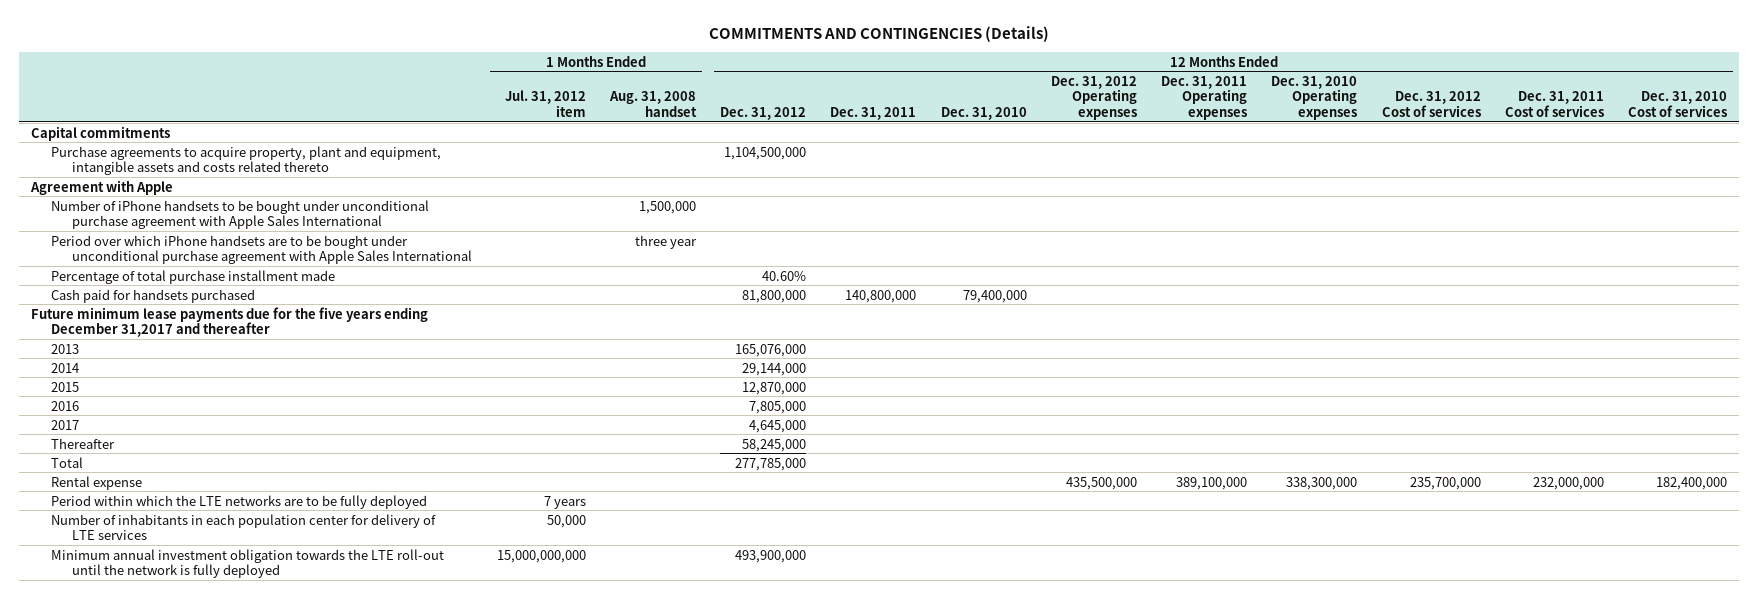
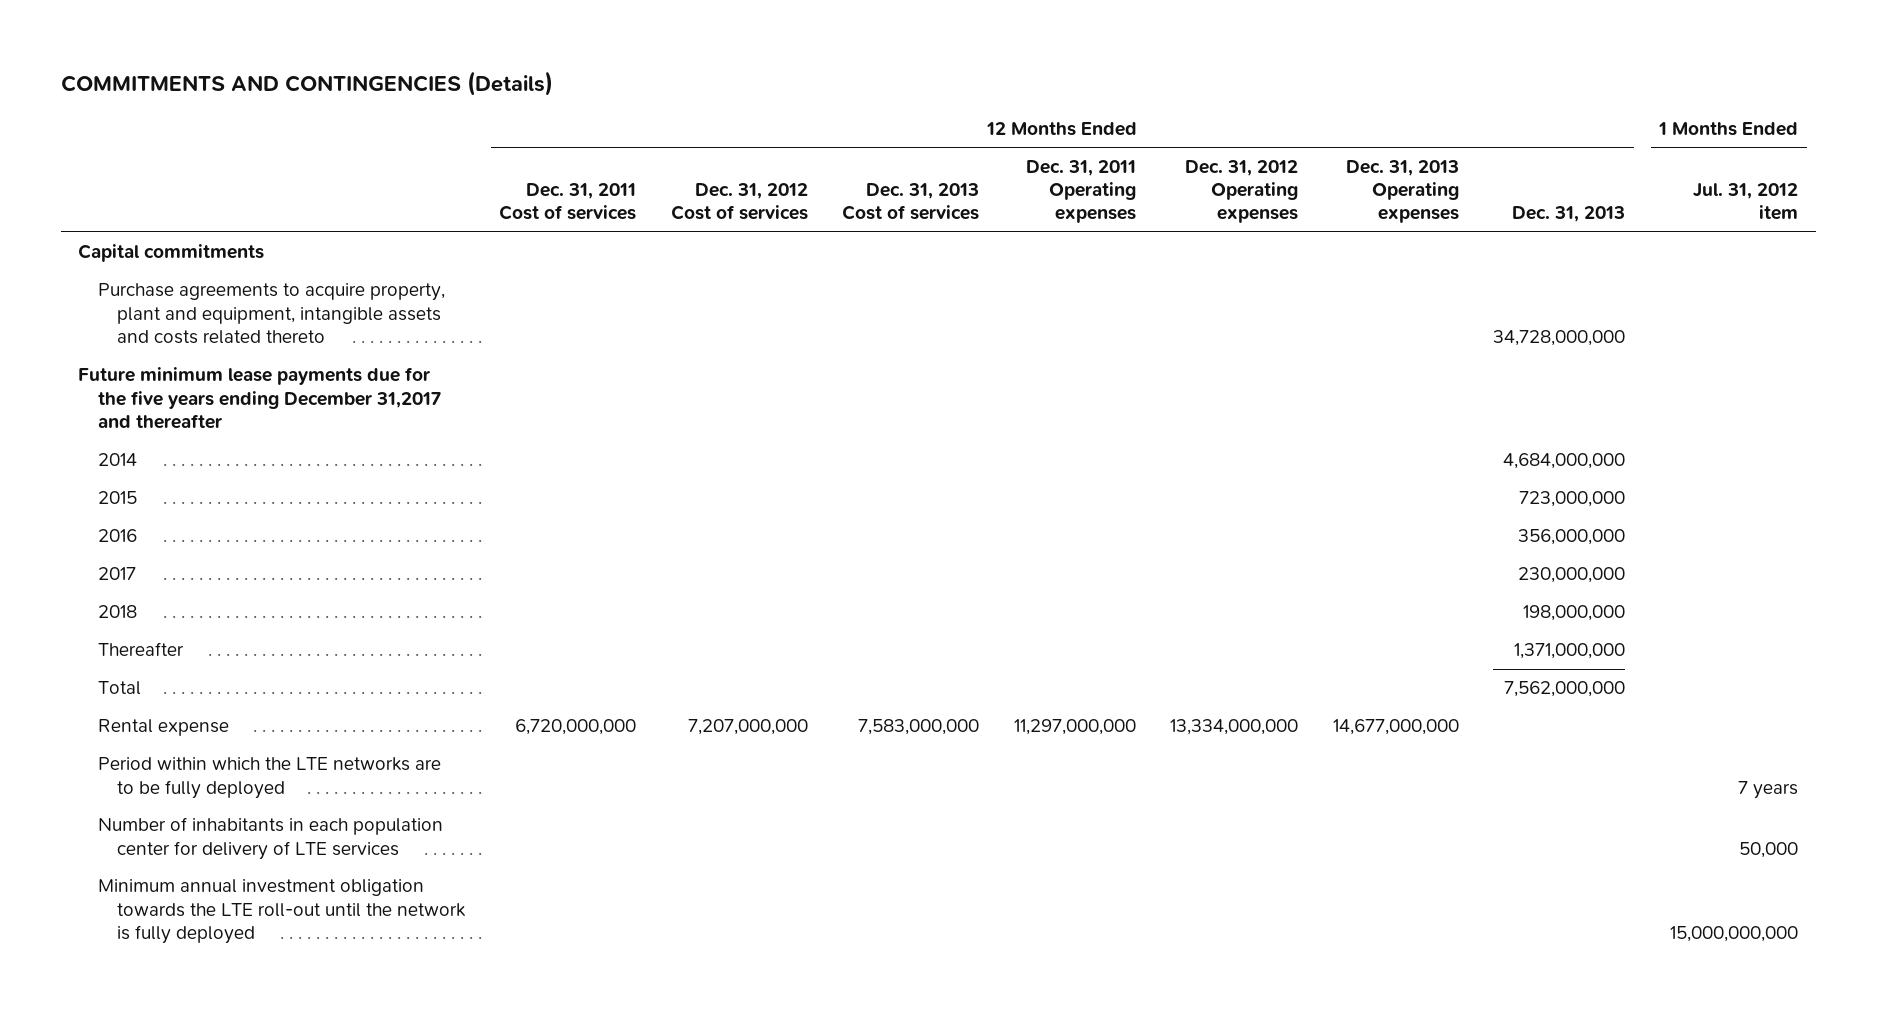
- | 1 Months Ended Jul. 31, 2012 item | 1 Months Ended Aug. 31, 2008 handset | 12 Months Ended Dec. 31, 2012 | 12 Months Ended Dec. 31, 2011 | 12 Months Ended Dec. 31, 2010 | 12 Months Ended Dec. 31, 2012 Operating expenses | 12 Months Ended Dec. 31, 2011 Operating expenses | 12 Months Ended Dec. 31, 2010 Operating expenses | 12 Months Ended Dec. 31, 2012 Cost of services | 12 Months Ended Dec. 31, 2011 Cost of services | 12 Months Ended Dec. 31, 2010 Cost of services
+ | 12 Months Ended Dec. 31, 2011 Cost of services | 12 Months Ended Dec. 31, 2012 Cost of services | 12 Months Ended Dec. 31, 2013 Cost of services | 12 Months Ended Dec. 31, 2011 Operating expenses | 12 Months Ended Dec. 31, 2012 Operating expenses | 12 Months Ended Dec. 31, 2013 Operating expenses | 12 Months Ended Dec. 31, 2013 | 1 Months Ended Jul. 31, 2012 item
- Agreement with Apple
- Number of iPhone handsets to be bought under unconditional purchase agreement with Apple Sales International | | 1,500,000 | | | | | | | | |
- Period over which iPhone handsets are to be bought under unconditional purchase agreement with Apple Sales International | | three year | | | | | | | | |
- Percentage of total purchase installment made | | | 40.60% | | | | | | | |
- Cash paid for handsets purchased | | | 81,800,000 | 140,800,000 | 79,400,000 | | | | | |
- 2013 | | | 165,076,000 | | | | | | | |
+ 2018 | | | | | | | 198,000,000 |
- Rental expense | | | | | | 435,500,000 | 389,100,000 | 338,300,000 | 235,700,000 | 232,000,000 | 182,400,000
+ Rental expense | 6,720,000,000 | 7,207,000,000 | 7,583,000,000 | 11,297,000,000 | 13,334,000,000 | 14,677,000,000 | |

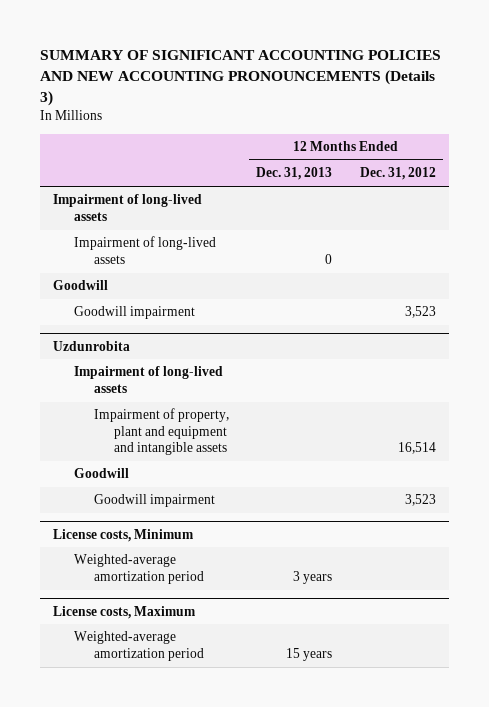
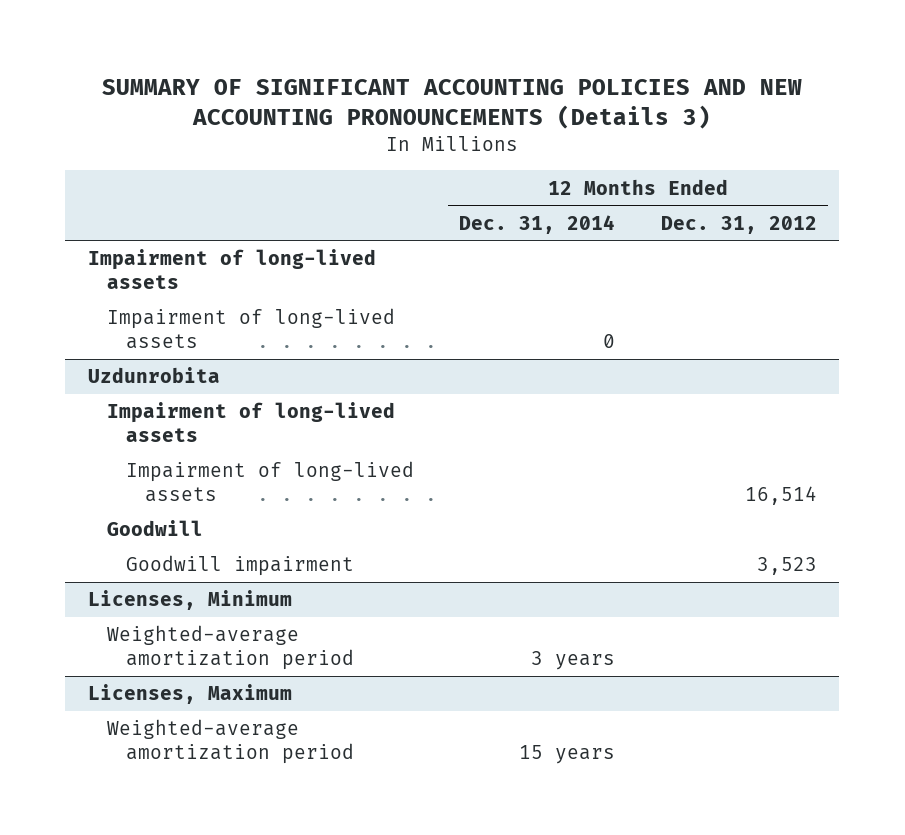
- | 12 Months Ended Dec. 31, 2013 | 12 Months Ended Dec. 31, 2012
+ | 12 Months Ended Dec. 31, 2014 | 12 Months Ended Dec. 31, 2012
- Goodwill
- Goodwill impairment | | 3,523
@ Uzdunrobita
- Impairment of property, plant and equipment and intangible assets | | 16,514
+ Impairment of long-lived assets | | 16,514
- License costs, Minimum
- Weighted-average amortization period | 3 years |
- License costs, Maximum
- Weighted-average amortization period | 15 years |
+ Licenses, Minimum
+ Weighted-average amortization period | 3 years |
+ Licenses, Maximum
+ Weighted-average amortization period | 15 years |

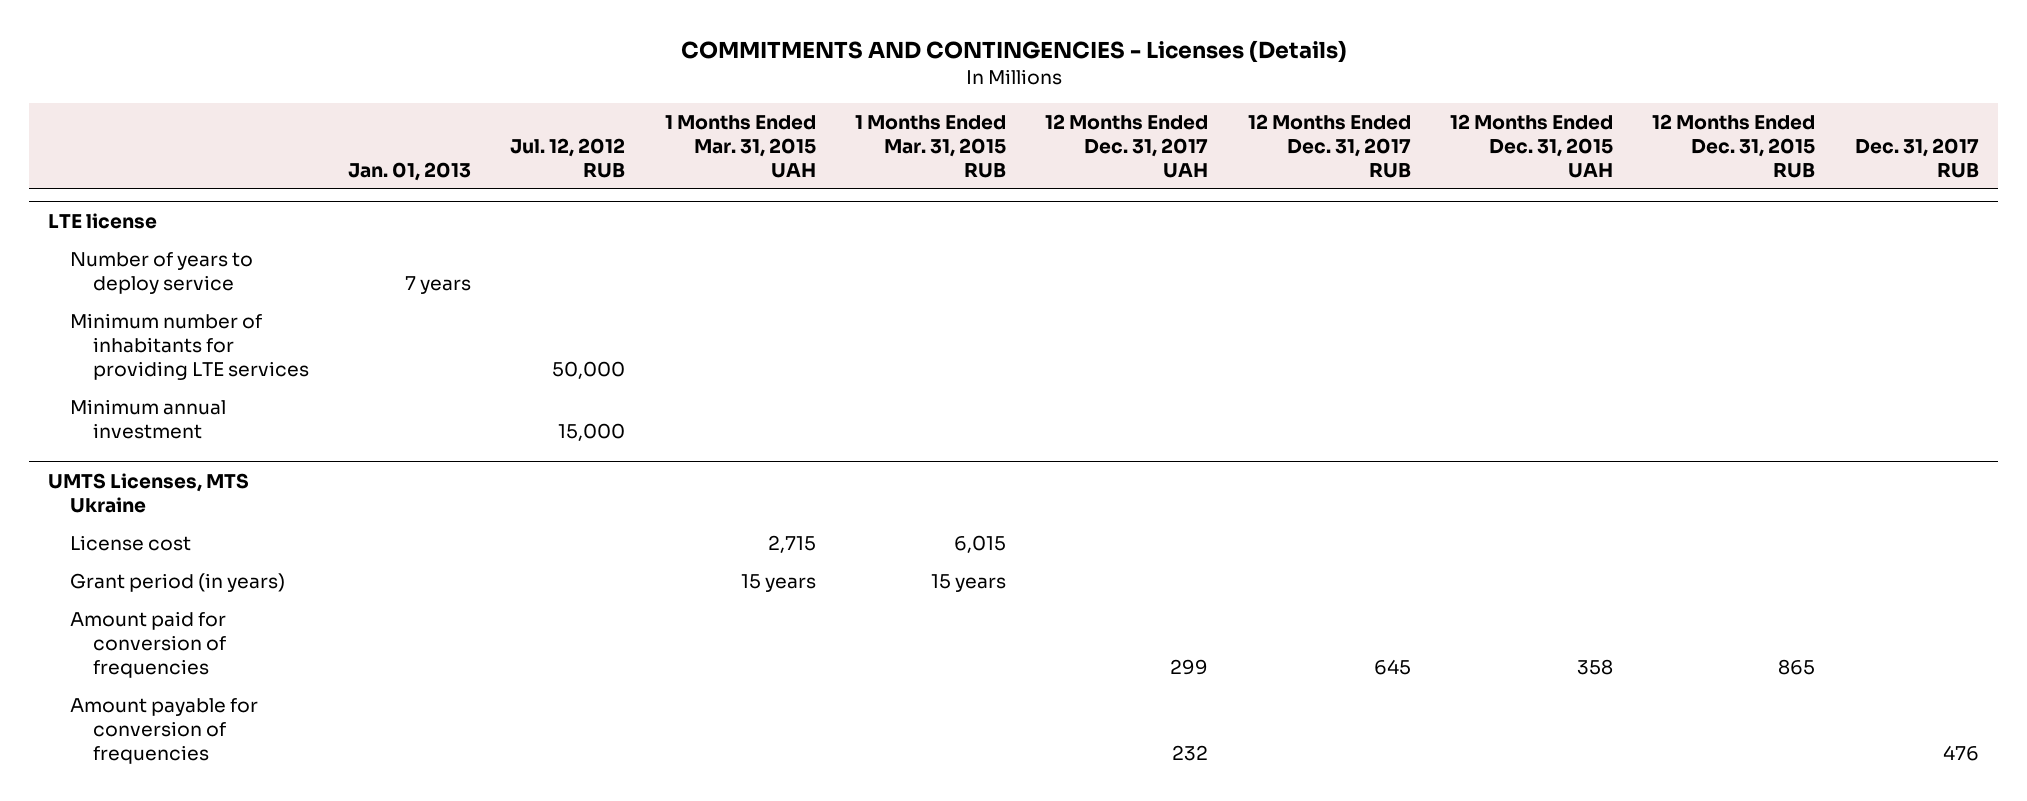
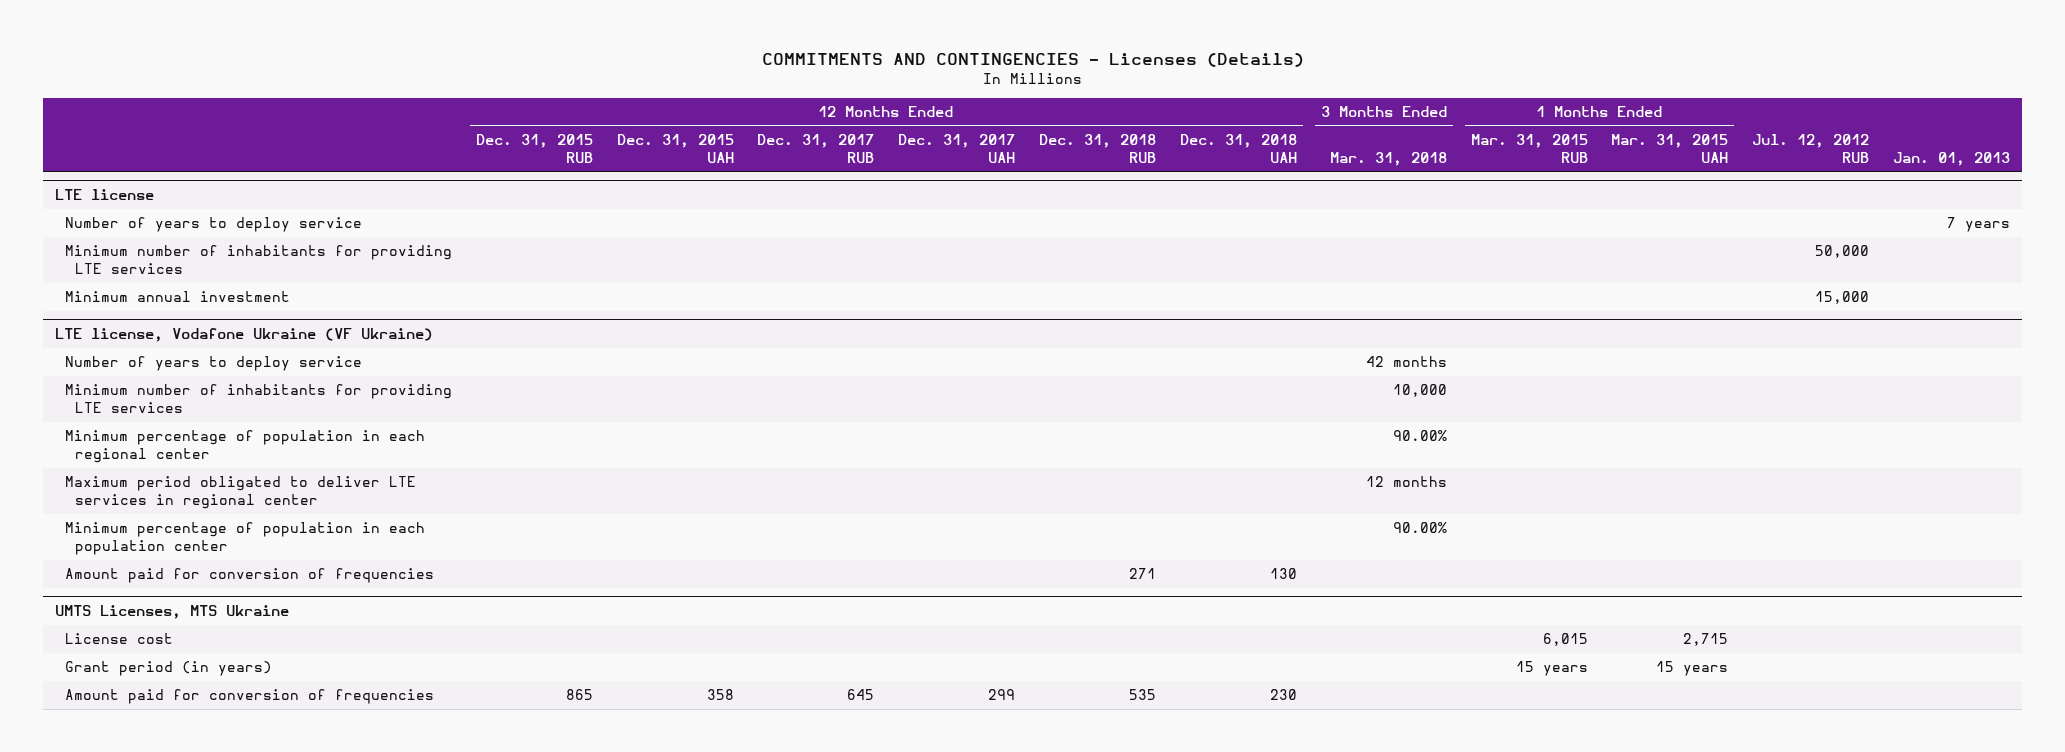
- | Jan. 01, 2013 | Jul. 12, 2012 RUB | 1 Months Ended Mar. 31, 2015 UAH | 1 Months Ended Mar. 31, 2015 RUB | 12 Months Ended Dec. 31, 2017 UAH | 12 Months Ended Dec. 31, 2017 RUB | 12 Months Ended Dec. 31, 2015 UAH | 12 Months Ended Dec. 31, 2015 RUB | Dec. 31, 2017 RUB
+ | 12 Months Ended Dec. 31, 2015 RUB | 12 Months Ended Dec. 31, 2015 UAH | 12 Months Ended Dec. 31, 2017 RUB | 12 Months Ended Dec. 31, 2017 UAH | 12 Months Ended Dec. 31, 2018 RUB | 12 Months Ended Dec. 31, 2018 UAH | 3 Months Ended Mar. 31, 2018 | 1 Months Ended Mar. 31, 2015 RUB | 1 Months Ended Mar. 31, 2015 UAH | Jul. 12, 2012 RUB | Jan. 01, 2013
+ LTE license, Vodafone Ukraine (VF Ukraine)
+ Number of years to deploy service | | | | | | | 42 months | | | |
+ Minimum number of inhabitants for providing LTE services | | | | | | | 10,000 | | | |
+ Minimum percentage of population in each regional center | | | | | | | 90.00% | | | |
+ Maximum period obligated to deliver LTE services in regional center | | | | | | | 12 months | | | |
+ Minimum percentage of population in each population center | | | | | | | 90.00% | | | |
+ Amount paid for conversion of frequencies | | | | | 271 | 130 | | | | |
@ UMTS Licenses, MTS Ukraine
- Amount payable for conversion of frequencies | | | | | 232 | | | | 476

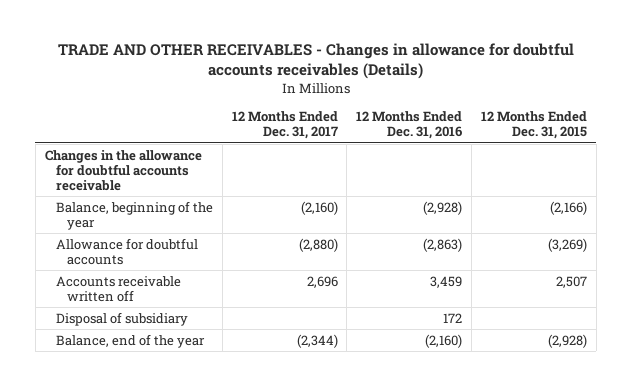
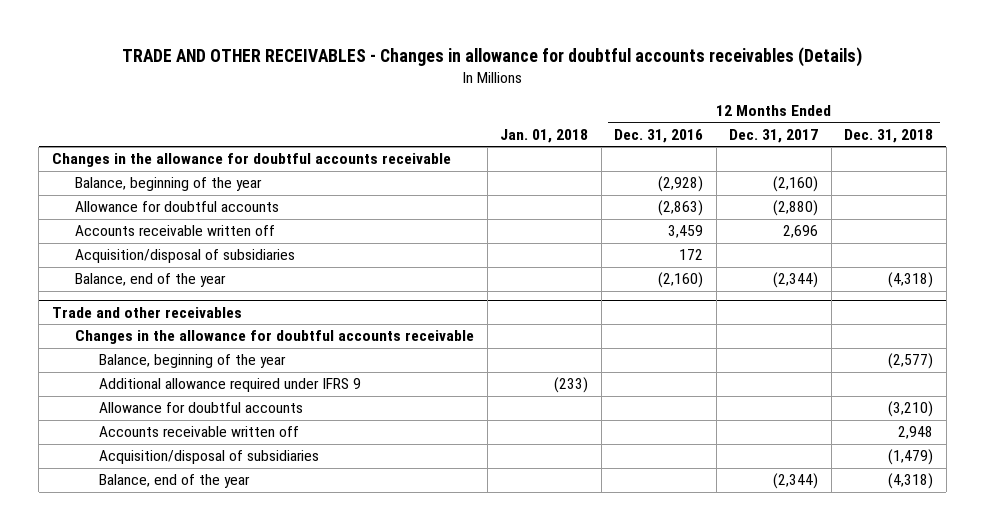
- | 12 Months Ended Dec. 31, 2017 | 12 Months Ended Dec. 31, 2016 | 12 Months Ended Dec. 31, 2015
+ | Jan. 01, 2018 | 12 Months Ended Dec. 31, 2016 | 12 Months Ended Dec. 31, 2017 | 12 Months Ended Dec. 31, 2018
- Disposal of subsidiary | | 172 |
+ Acquisition/disposal of subsidiaries | | 172 | |
+ Trade and other receivables
+ Changes in the allowance for doubtful accounts receivable
+ Balance, beginning of the year | | | | (2,577)
+ Additional allowance required under IFRS 9 | (233) | | |
+ Allowance for doubtful accounts | | | | (3,210)
+ Accounts receivable written off | | | | 2,948
+ Acquisition/disposal of subsidiaries | | | | (1,479)
+ Balance, end of the year | | | (2,344) | (4,318)

